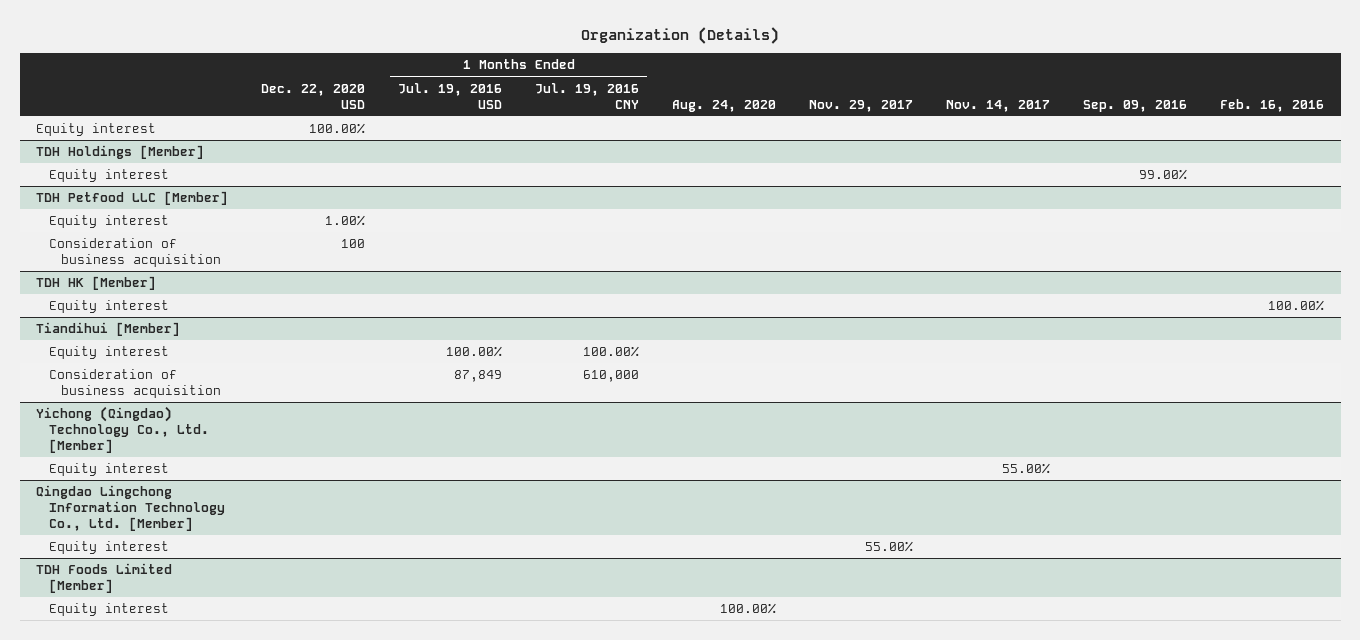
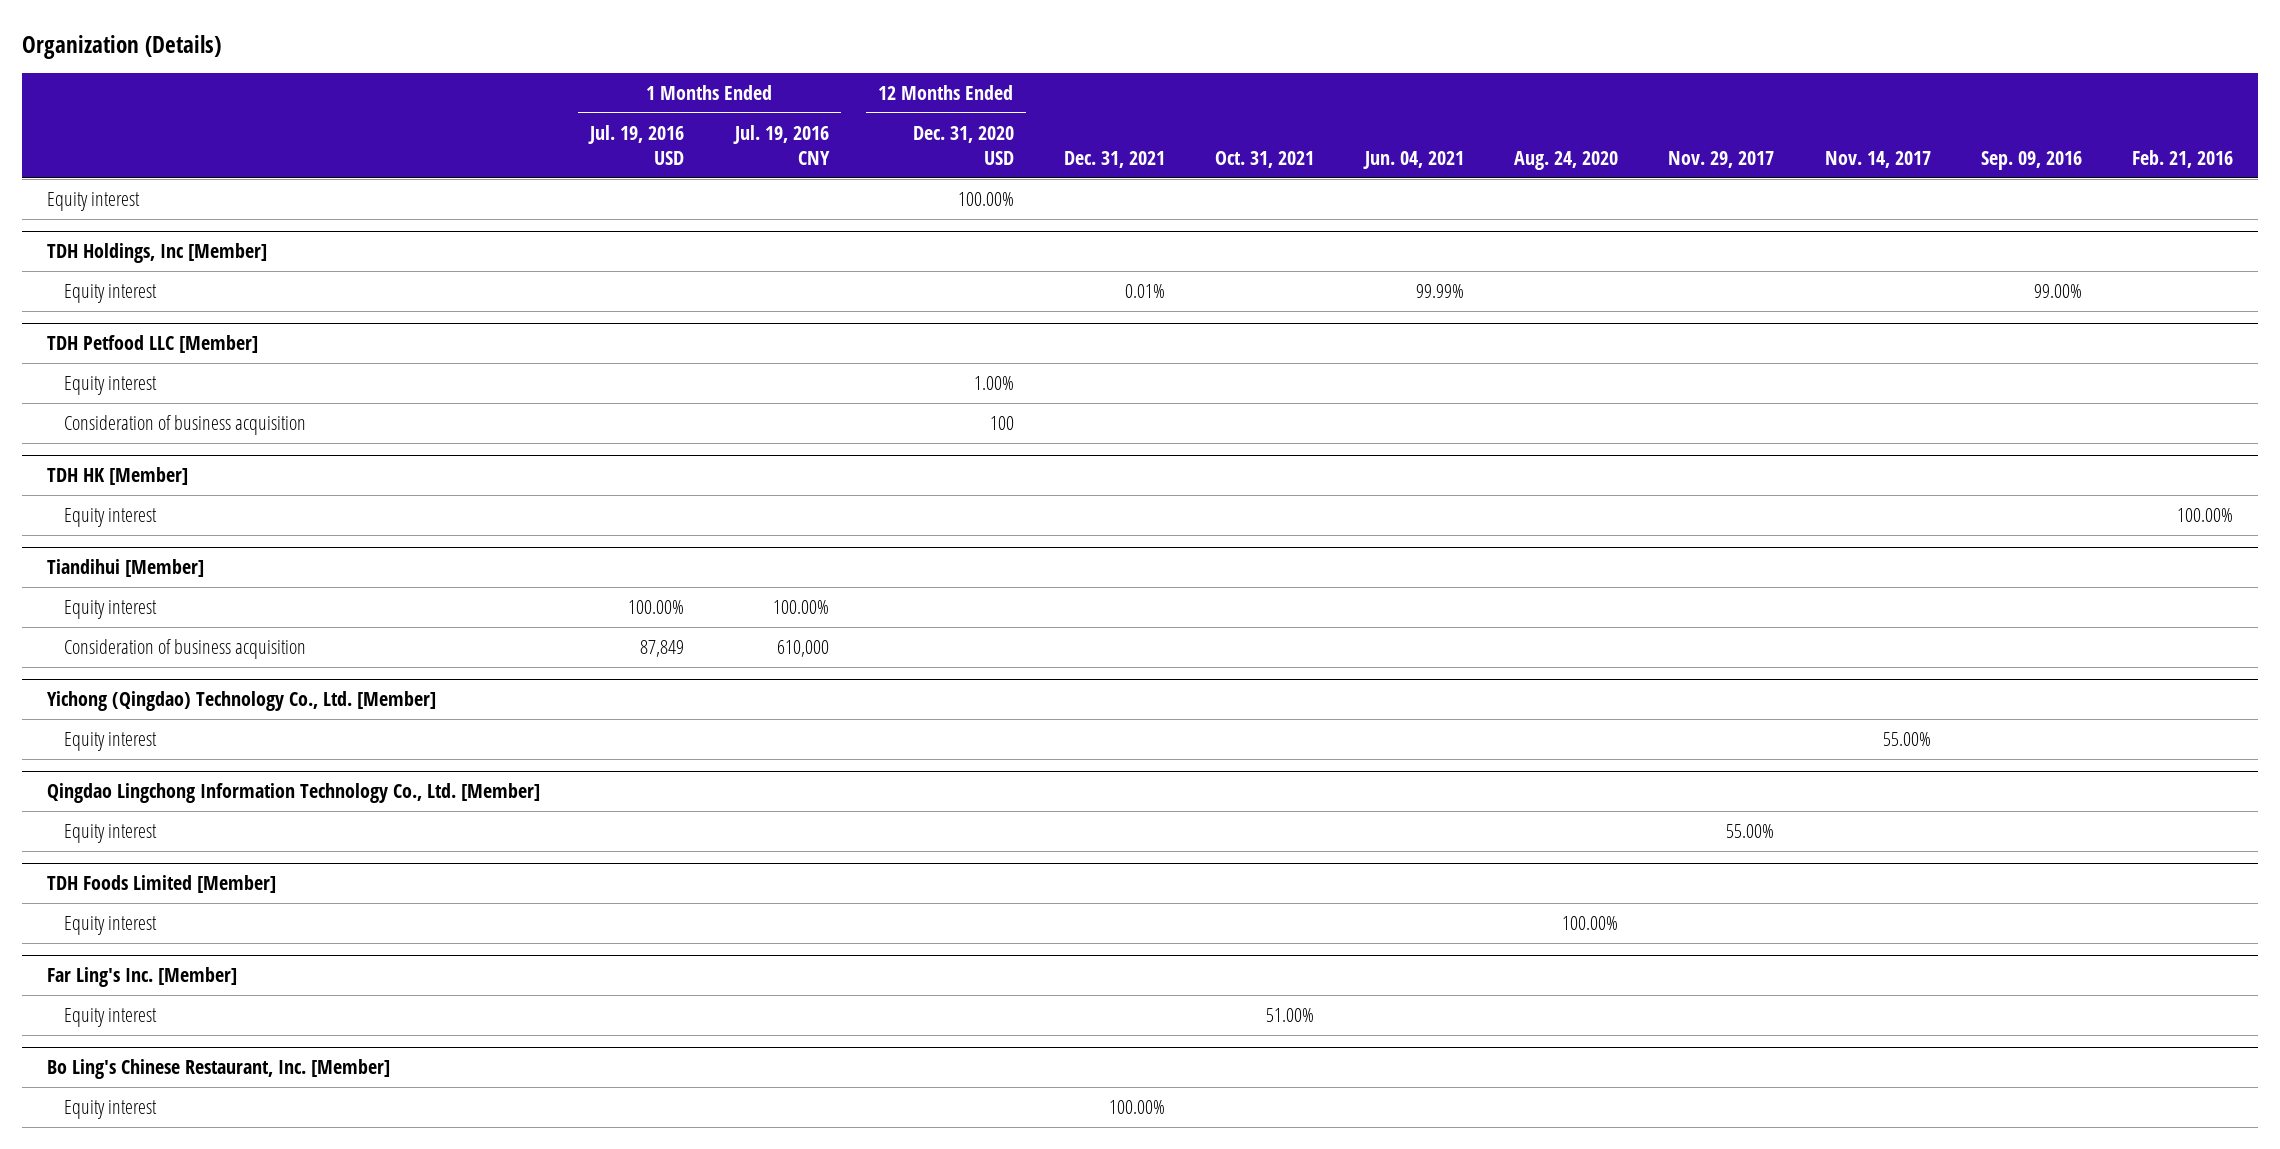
- | Dec. 22, 2020 USD | 1 Months Ended Jul. 19, 2016 USD | 1 Months Ended Jul. 19, 2016 CNY | Aug. 24, 2020 | Nov. 29, 2017 | Nov. 14, 2017 | Sep. 09, 2016 | Feb. 16, 2016
+ | 1 Months Ended Jul. 19, 2016 USD | 1 Months Ended Jul. 19, 2016 CNY | 12 Months Ended Dec. 31, 2020 USD | Dec. 31, 2021 | Oct. 31, 2021 | Jun. 04, 2021 | Aug. 24, 2020 | Nov. 29, 2017 | Nov. 14, 2017 | Sep. 09, 2016 | Feb. 21, 2016
- TDH Holdings [Member]
+ TDH Holdings, Inc [Member]
+ Far Ling's Inc. [Member]
+ Equity interest | | | | | 51.00% | | | | | |
+ Bo Ling's Chinese Restaurant, Inc. [Member]
+ Equity interest | | | | 100.00% | | | | | | |

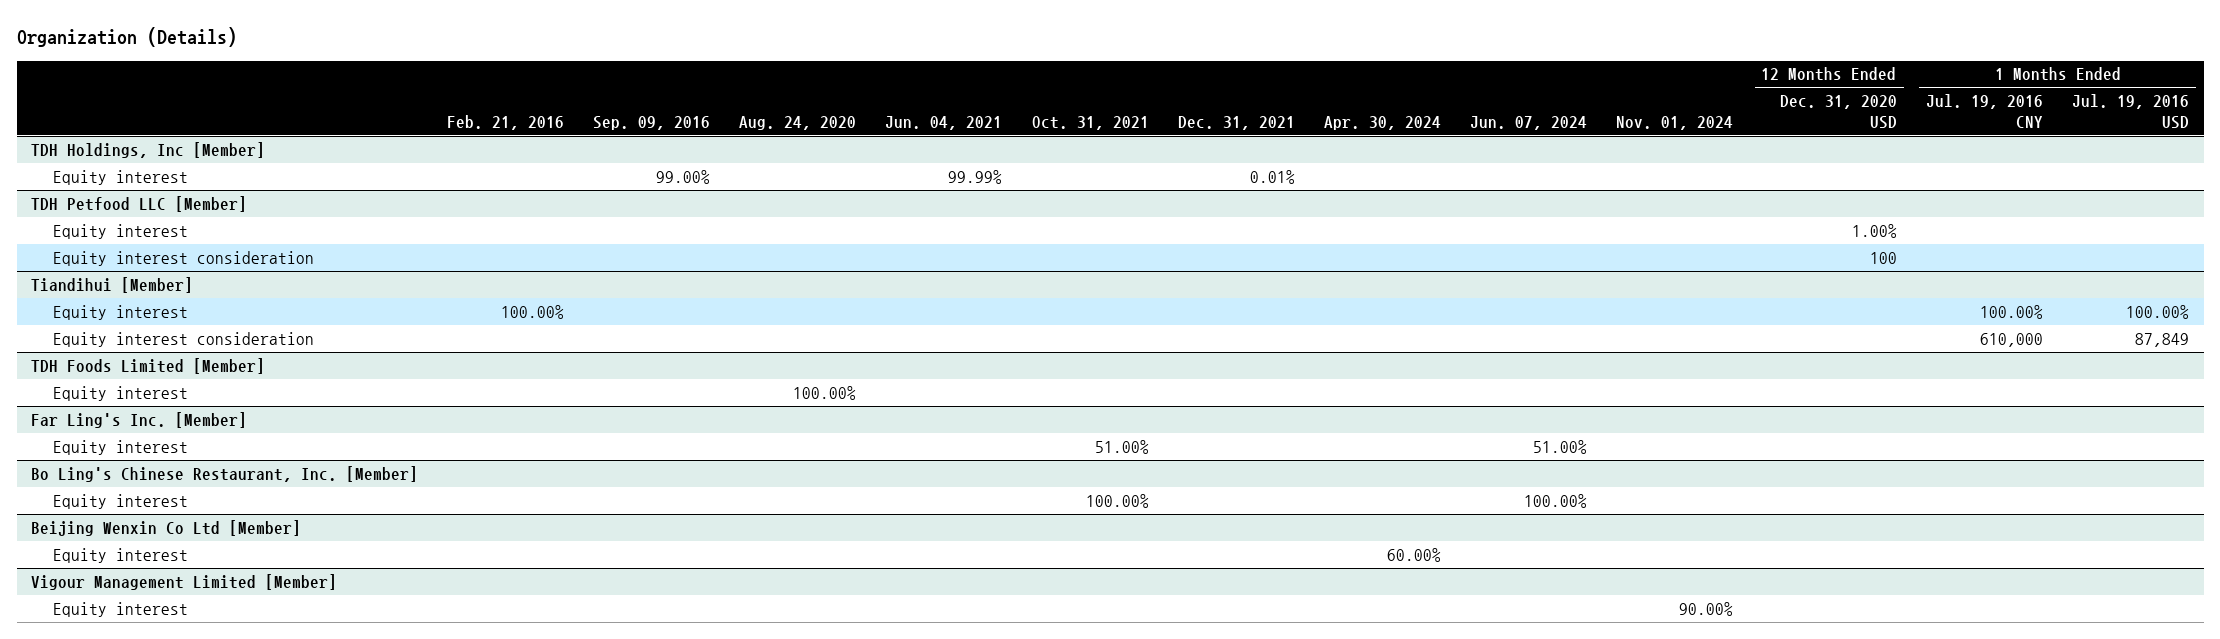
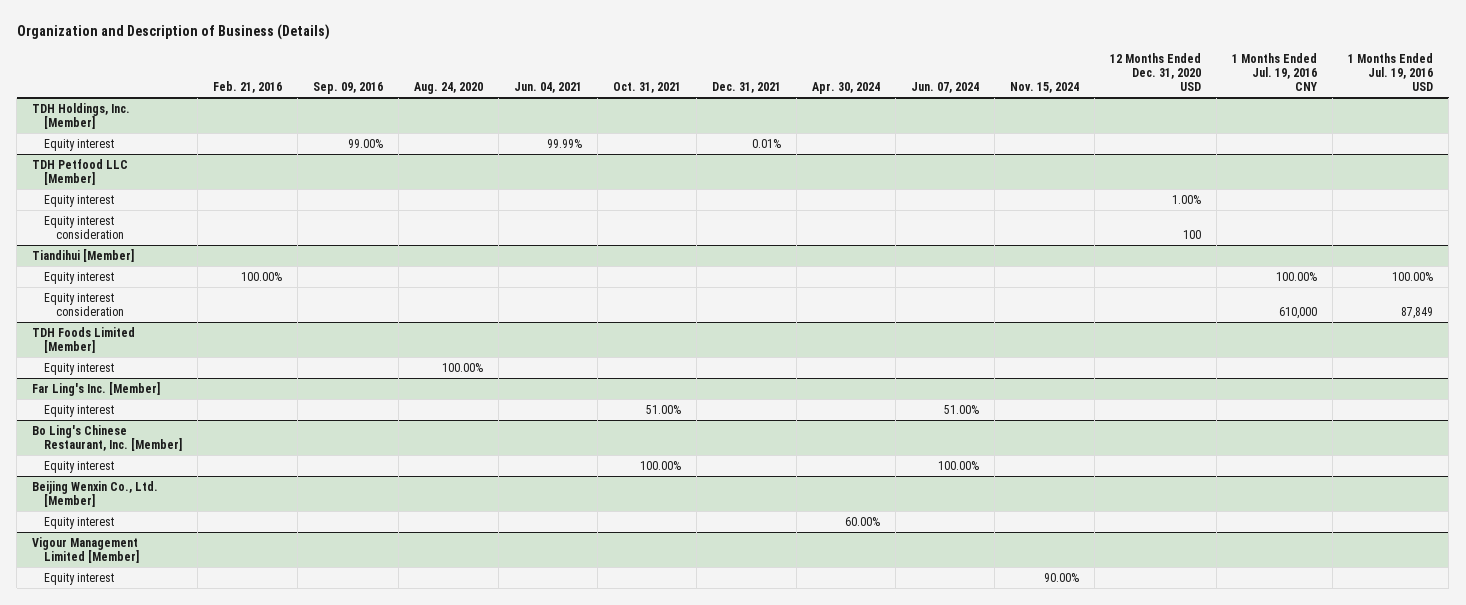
- Organization (Details)
+ Organization and Description of Business (Details)
- | Feb. 21, 2016 | Sep. 09, 2016 | Aug. 24, 2020 | Jun. 04, 2021 | Oct. 31, 2021 | Dec. 31, 2021 | Apr. 30, 2024 | Jun. 07, 2024 | Nov. 01, 2024 | 12 Months Ended Dec. 31, 2020 USD | 1 Months Ended Jul. 19, 2016 CNY | 1 Months Ended Jul. 19, 2016 USD
+ | Feb. 21, 2016 | Sep. 09, 2016 | Aug. 24, 2020 | Jun. 04, 2021 | Oct. 31, 2021 | Dec. 31, 2021 | Apr. 30, 2024 | Jun. 07, 2024 | Nov. 15, 2024 | 12 Months Ended Dec. 31, 2020 USD | 1 Months Ended Jul. 19, 2016 CNY | 1 Months Ended Jul. 19, 2016 USD
- TDH Holdings, Inc [Member]
+ TDH Holdings, Inc. [Member]
- Beijing Wenxin Co Ltd [Member]
+ Beijing Wenxin Co., Ltd. [Member]

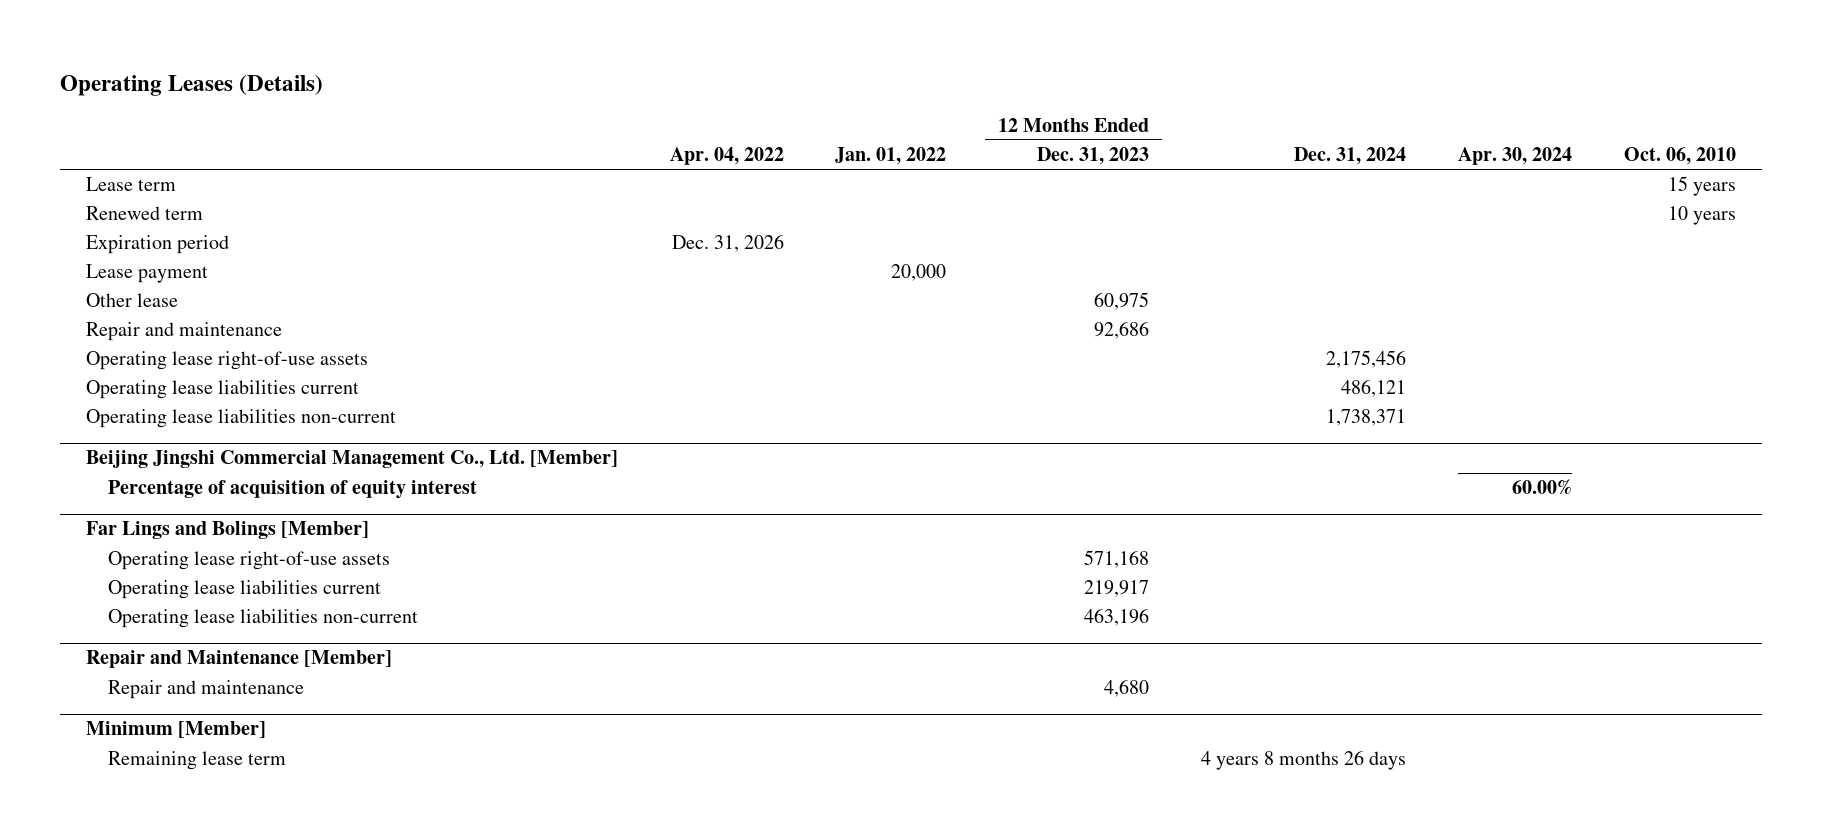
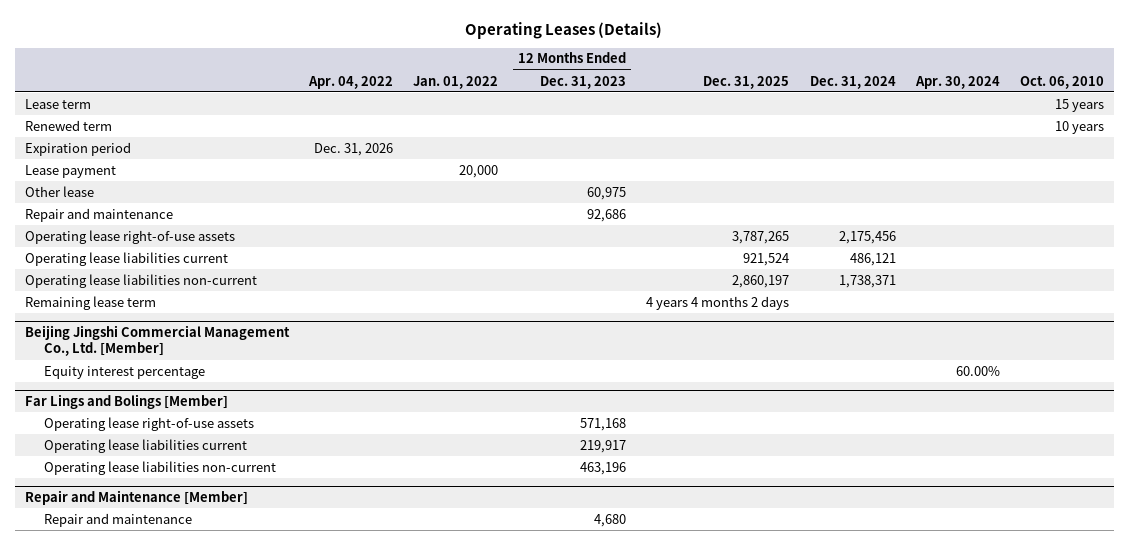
- | Apr. 04, 2022 | Jan. 01, 2022 | 12 Months Ended Dec. 31, 2023 | Dec. 31, 2024 | Apr. 30, 2024 | Oct. 06, 2010
+ | Apr. 04, 2022 | Jan. 01, 2022 | 12 Months Ended Dec. 31, 2023 | Dec. 31, 2025 | Dec. 31, 2024 | Apr. 30, 2024 | Oct. 06, 2010
+ Remaining lease term | | | | 4 years 4 months 2 days | | |
@ Beijing Jingshi Commercial Management Co., Ltd. [Member]
- Percentage of acquisition of equity interest | | | | | 60.00% |
+ Equity interest percentage | | | | | | 60.00% |
- Minimum [Member]
- Remaining lease term | | | | 4 years 8 months 26 days | |

